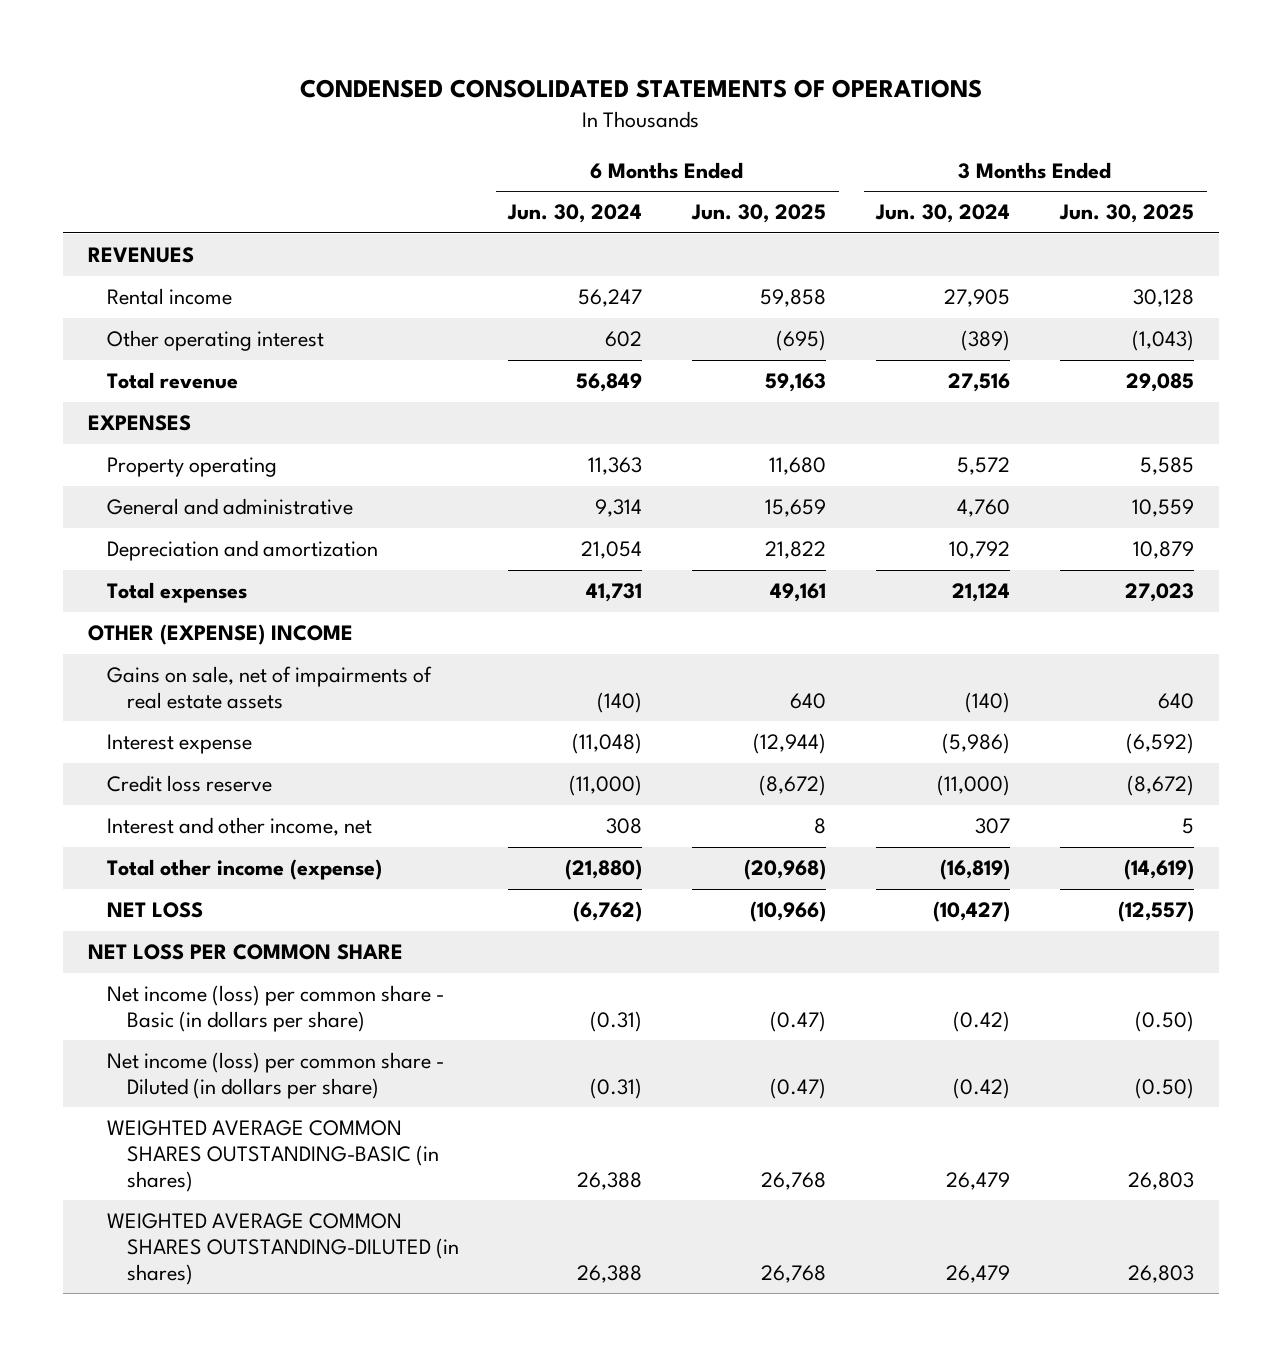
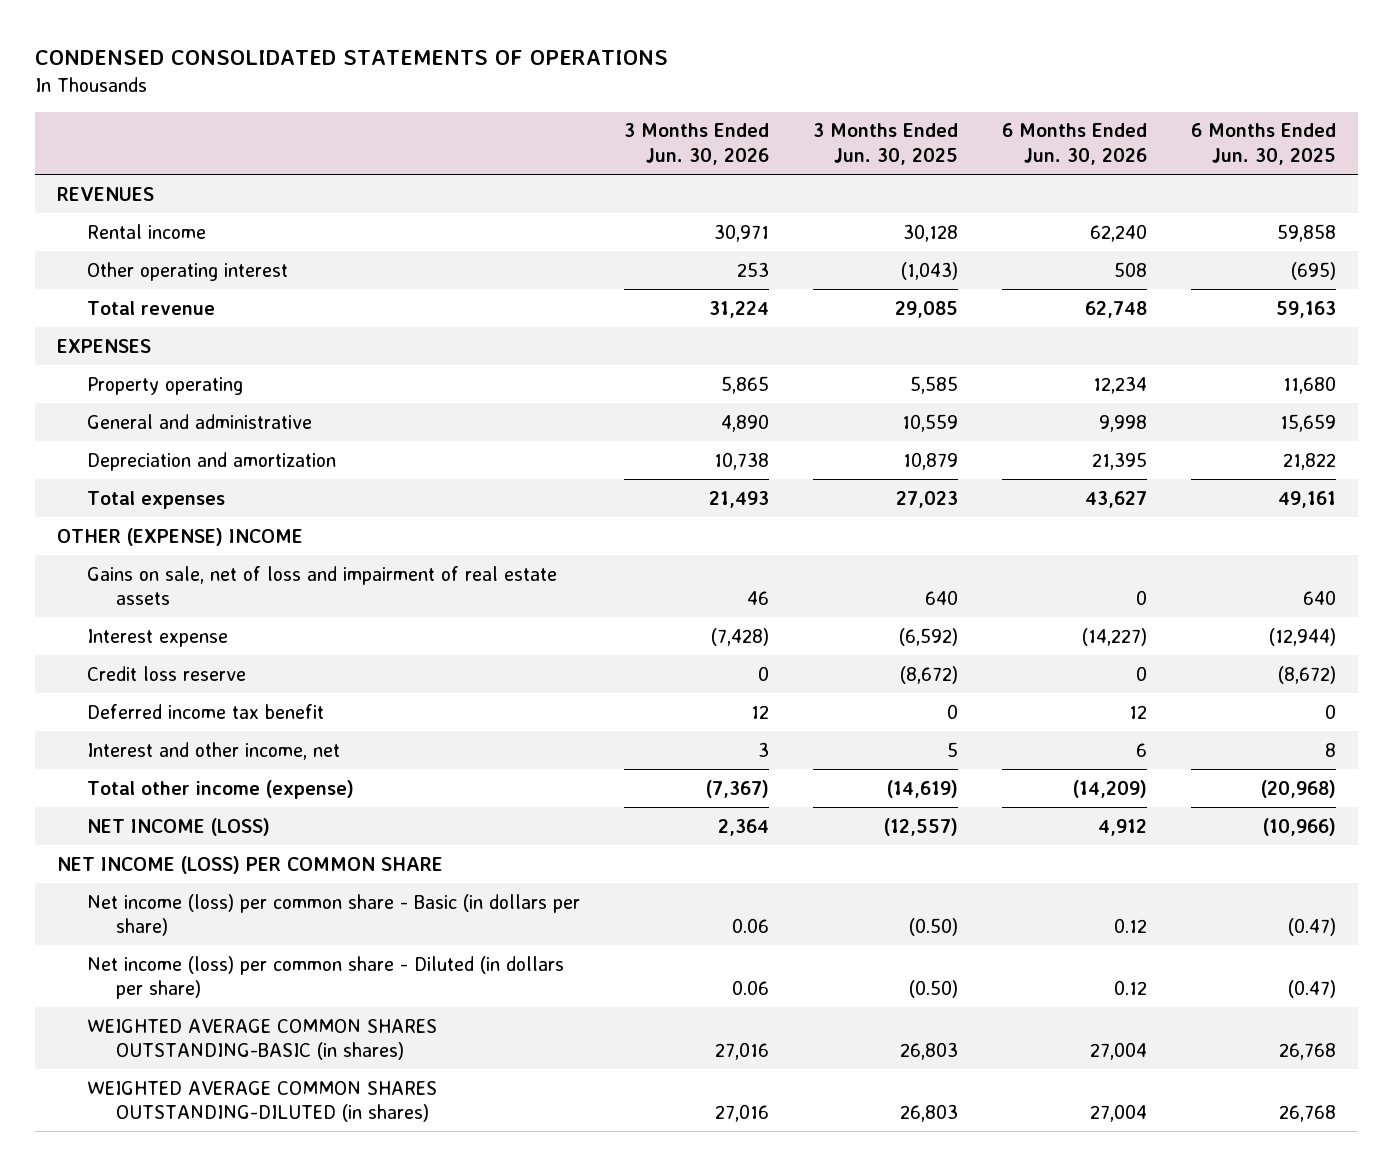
- | 6 Months Ended Jun. 30, 2024 | 6 Months Ended Jun. 30, 2025 | 3 Months Ended Jun. 30, 2024 | 3 Months Ended Jun. 30, 2025
+ | 3 Months Ended Jun. 30, 2026 | 3 Months Ended Jun. 30, 2025 | 6 Months Ended Jun. 30, 2026 | 6 Months Ended Jun. 30, 2025
- Gains on sale, net of impairments of real estate assets | (140) | 640 | (140) | 640
+ Gains on sale, net of loss and impairment of real estate assets | 46 | 640 | 0 | 640
+ Deferred income tax benefit | 12 | 0 | 12 | 0
- NET LOSS | (6,762) | (10,966) | (10,427) | (12,557)
- NET LOSS PER COMMON SHARE
+ NET INCOME (LOSS) | 2,364 | (12,557) | 4,912 | (10,966)
+ NET INCOME (LOSS) PER COMMON SHARE

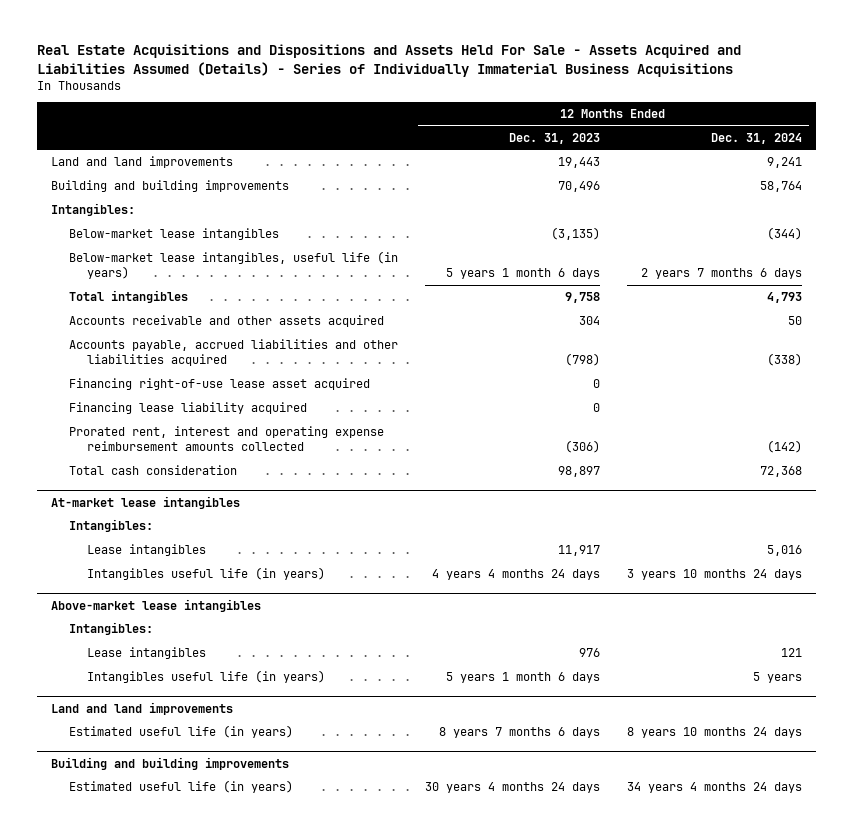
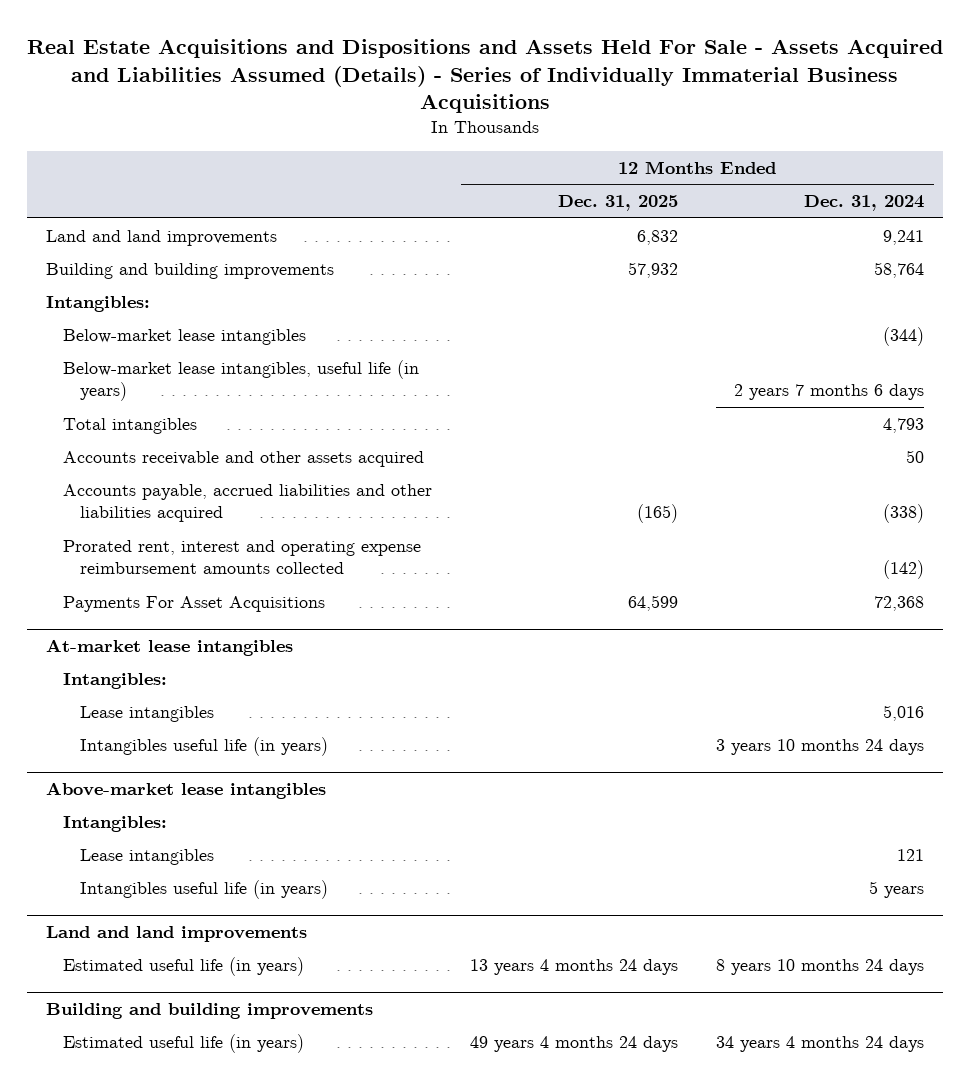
- | 12 Months Ended Dec. 31, 2023 | 12 Months Ended Dec. 31, 2024
+ | 12 Months Ended Dec. 31, 2025 | 12 Months Ended Dec. 31, 2024
- Financing right-of-use lease asset acquired | 0 |
- Financing lease liability acquired | 0 |
- Total cash consideration | 98,897 | 72,368
+ Payments For Asset Acquisitions | 64,599 | 72,368

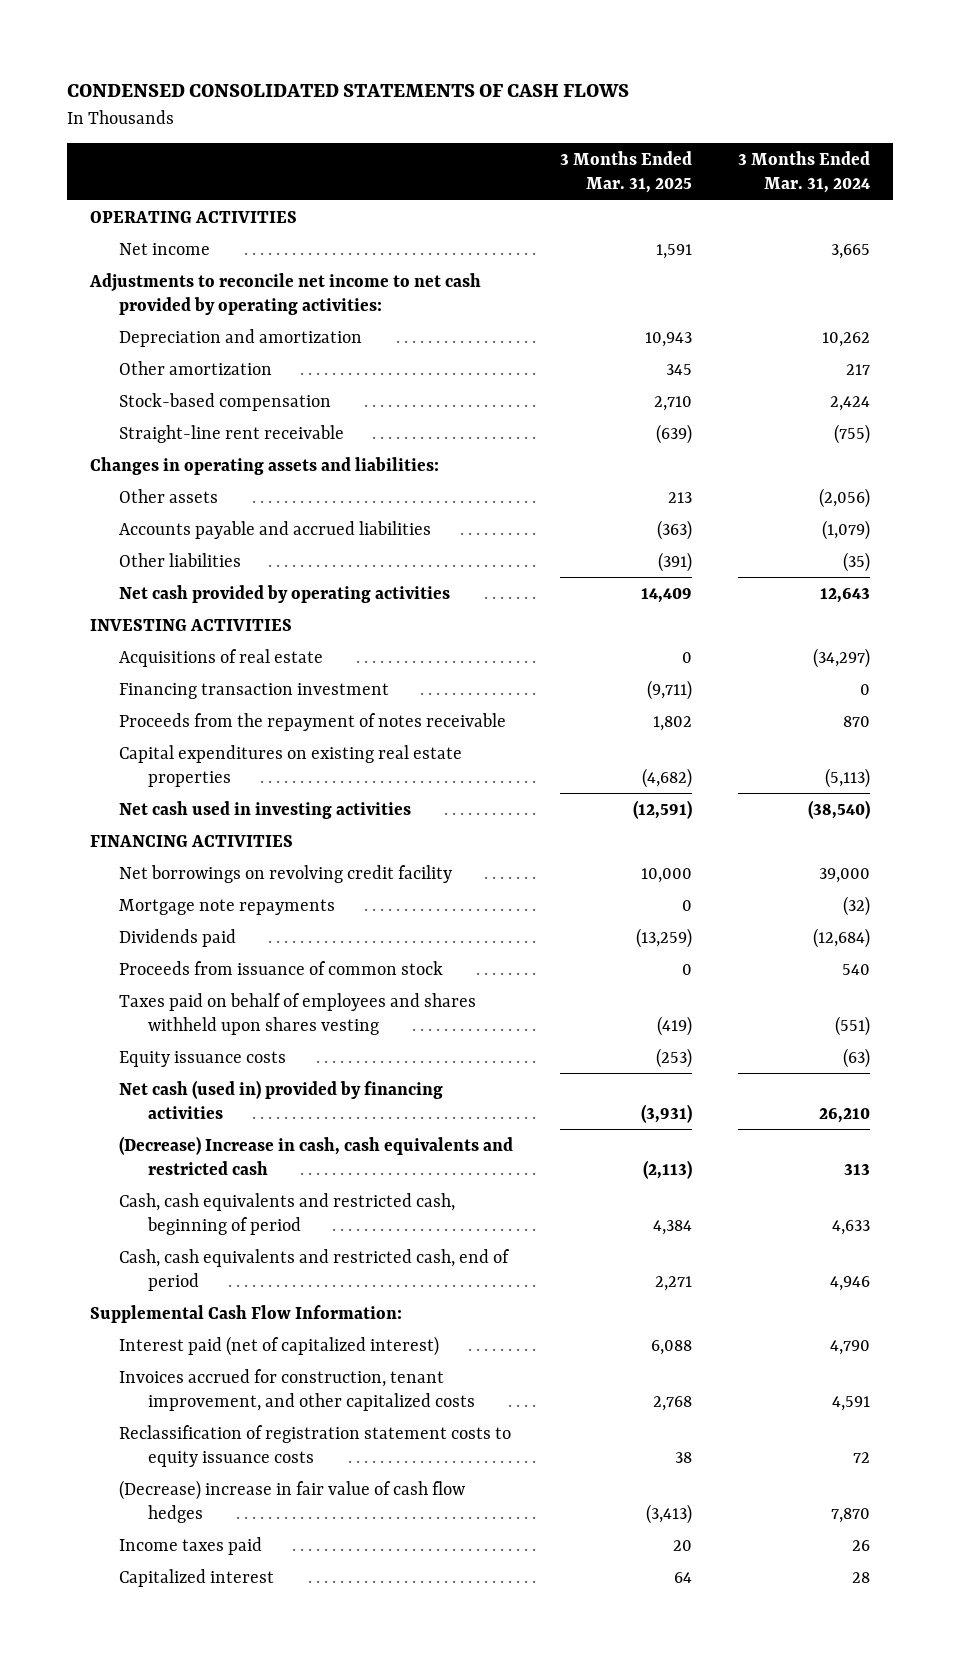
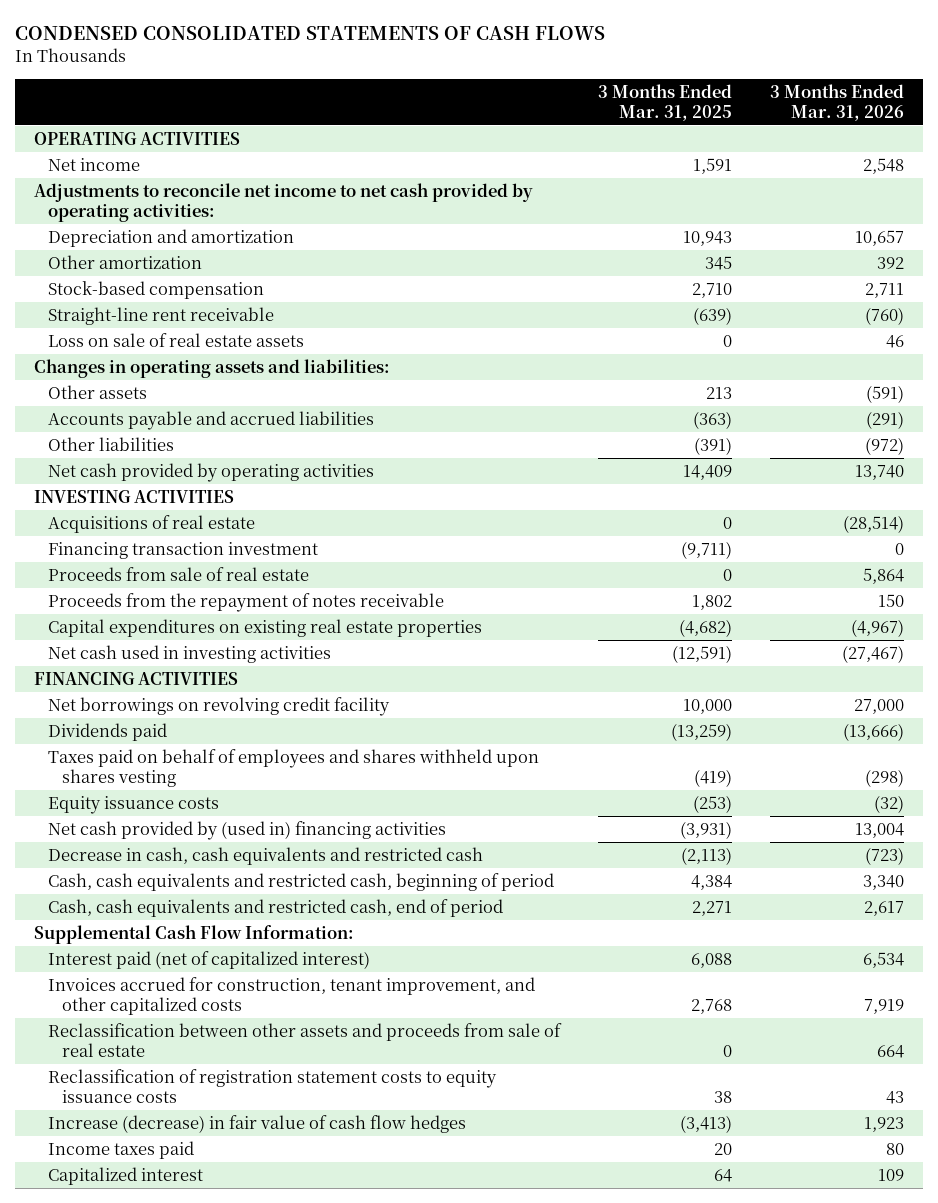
- | 3 Months Ended Mar. 31, 2025 | 3 Months Ended Mar. 31, 2024
+ | 3 Months Ended Mar. 31, 2025 | 3 Months Ended Mar. 31, 2026
+ Loss on sale of real estate assets | 0 | 46
+ Proceeds from sale of real estate | 0 | 5,864
- Mortgage note repayments | 0 | (32)
- Proceeds from issuance of common stock | 0 | 540
- Net cash (used in) provided by financing activities | (3,931) | 26,210
- (Decrease) Increase in cash, cash equivalents and restricted cash | (2,113) | 313
+ Net cash provided by (used in) financing activities | (3,931) | 13,004
+ Decrease in cash, cash equivalents and restricted cash | (2,113) | (723)
+ Reclassification between other assets and proceeds from sale of real estate | 0 | 664
- (Decrease) increase in fair value of cash flow hedges | (3,413) | 7,870
+ Increase (decrease) in fair value of cash flow hedges | (3,413) | 1,923

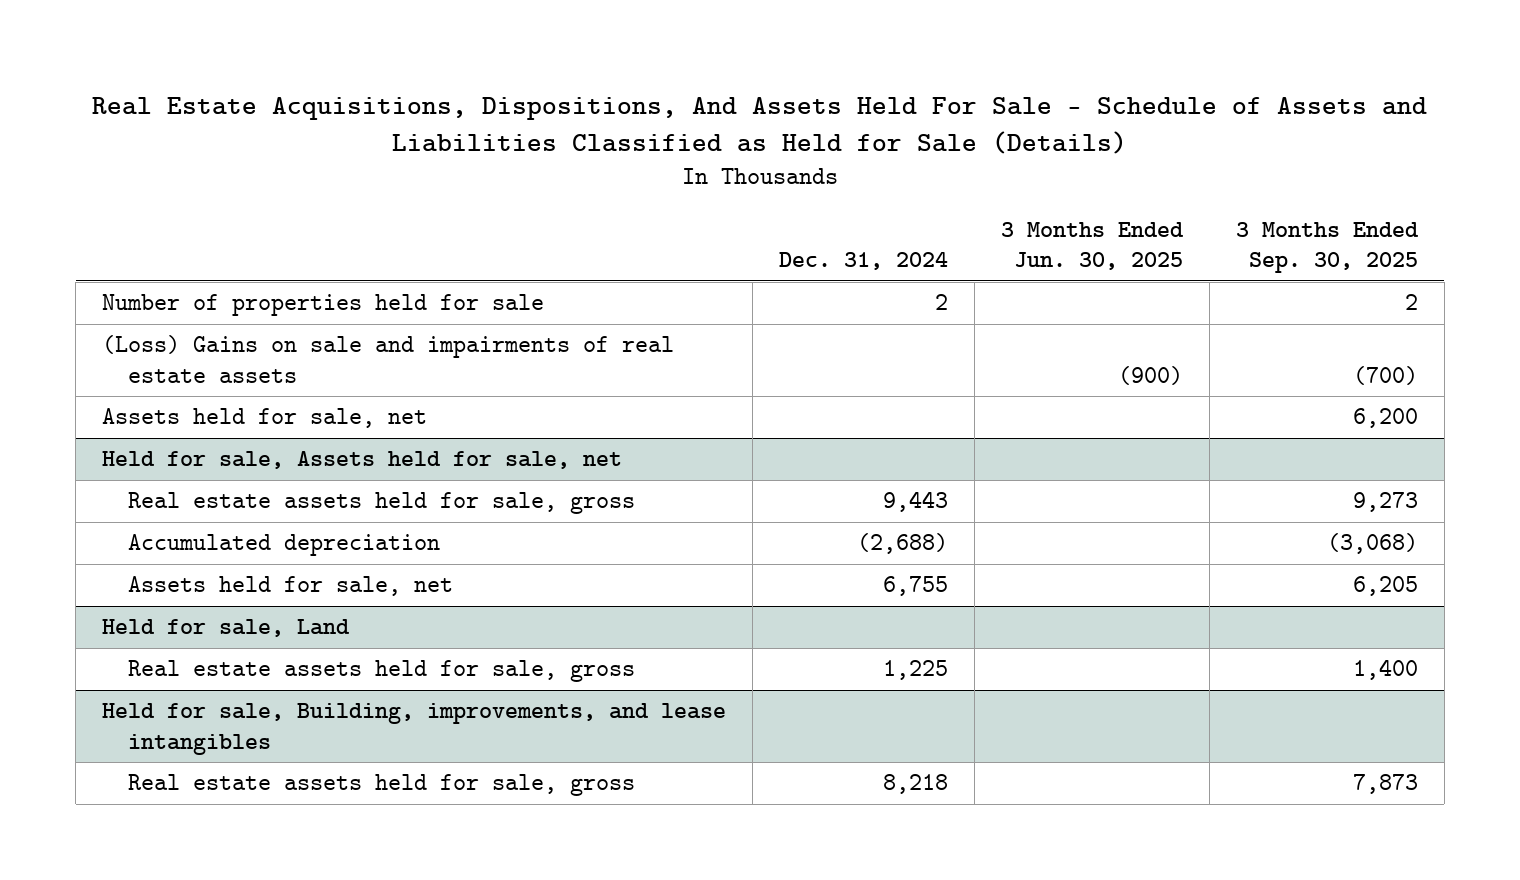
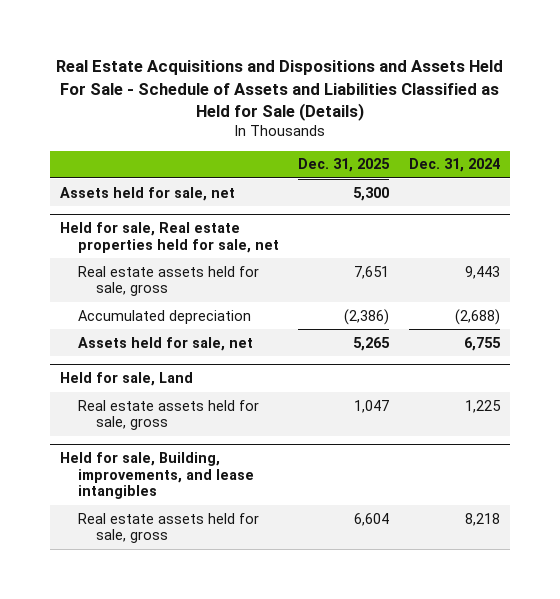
- Real Estate Acquisitions, Dispositions, And Assets Held For Sale - Schedule of Assets and Liabilities Classified as Held for Sale (Details)
+ Real Estate Acquisitions and Dispositions and Assets Held For Sale - Schedule of Assets and Liabilities Classified as Held for Sale (Details)
- | Dec. 31, 2024 | 3 Months Ended Jun. 30, 2025 | 3 Months Ended Sep. 30, 2025
+ | Dec. 31, 2025 | Dec. 31, 2024
- Number of properties held for sale | 2 | | 2
- (Loss) Gains on sale and impairments of real estate assets | | (900) | (700)
- Held for sale, Assets held for sale, net
+ Held for sale, Real estate properties held for sale, net

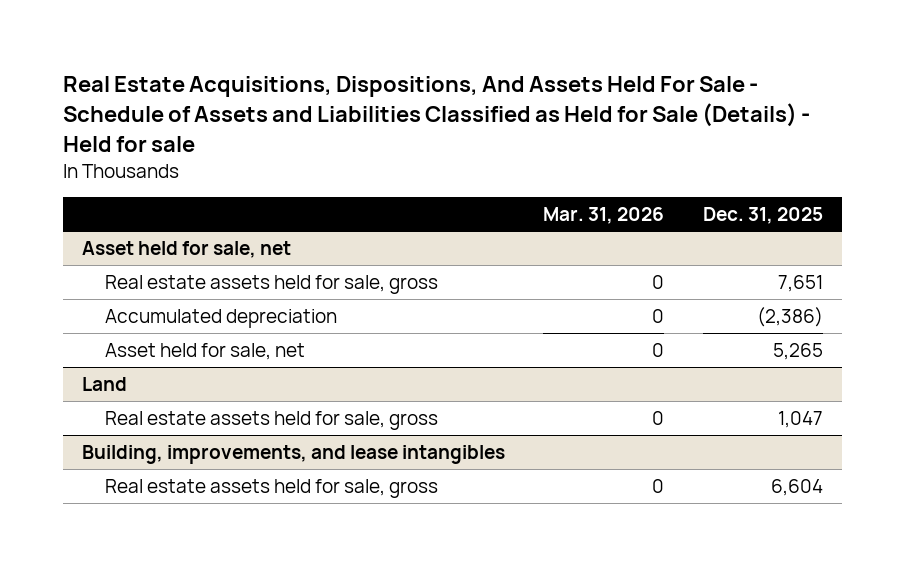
- Real Estate Acquisitions and Dispositions and Assets Held For Sale - Schedule of Assets and Liabilities Classified as Held for Sale (Details)
+ Real Estate Acquisitions, Dispositions, And Assets Held For Sale - Schedule of Assets and Liabilities Classified as Held for Sale (Details) - Held for sale
- | Dec. 31, 2025 | Dec. 31, 2024
+ | Mar. 31, 2026 | Dec. 31, 2025
- Assets held for sale, net | 5,300 |
- Held for sale, Real estate properties held for sale, net
+ Asset held for sale, net
- Assets held for sale, net | 5,265 | 6,755
- Held for sale, Land
+ Asset held for sale, net | 0 | 5,265
+ Land
- Held for sale, Building, improvements, and lease intangibles
+ Building, improvements, and lease intangibles

